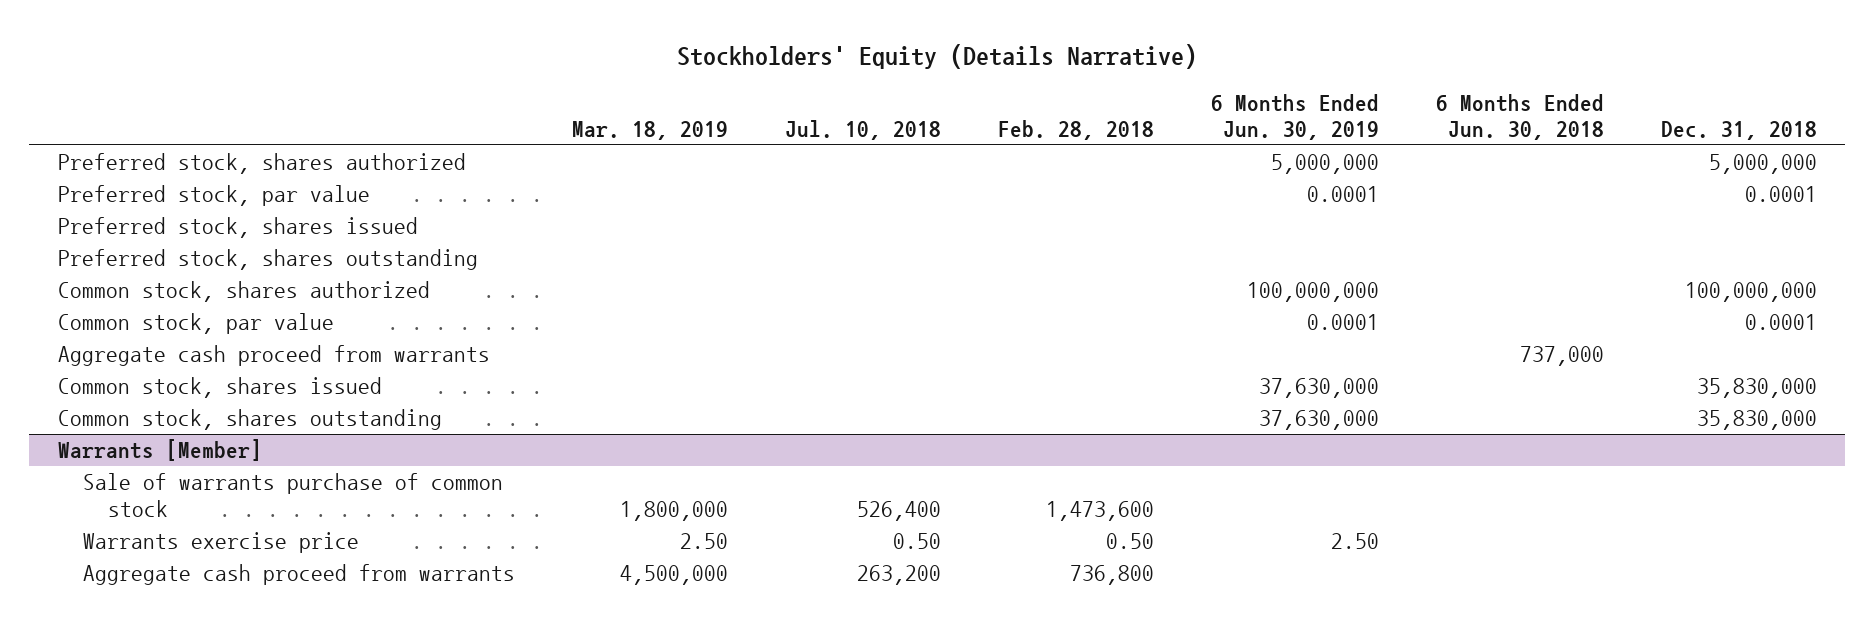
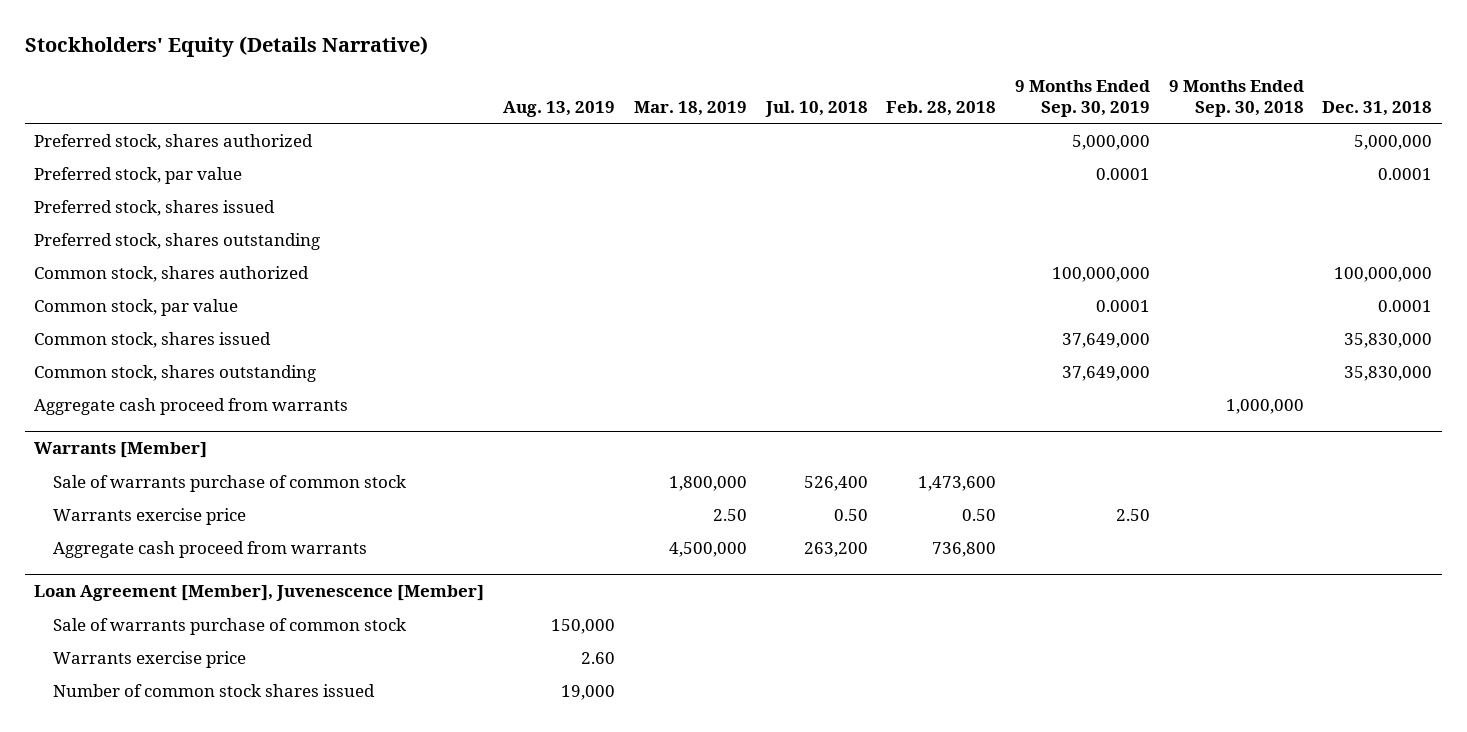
- | Mar. 18, 2019 | Jul. 10, 2018 | Feb. 28, 2018 | 6 Months Ended Jun. 30, 2019 | 6 Months Ended Jun. 30, 2018 | Dec. 31, 2018
+ | Aug. 13, 2019 | Mar. 18, 2019 | Jul. 10, 2018 | Feb. 28, 2018 | 9 Months Ended Sep. 30, 2019 | 9 Months Ended Sep. 30, 2018 | Dec. 31, 2018
moved down: Aggregate cash proceed from warrants | | | | | | 1,000,000 |
+ Loan Agreement [Member], Juvenescence [Member]
+ Sale of warrants purchase of common stock | 150,000 | | | | | |
+ Warrants exercise price | 2.60 | | | | | |
+ Number of common stock shares issued | 19,000 | | | | | |

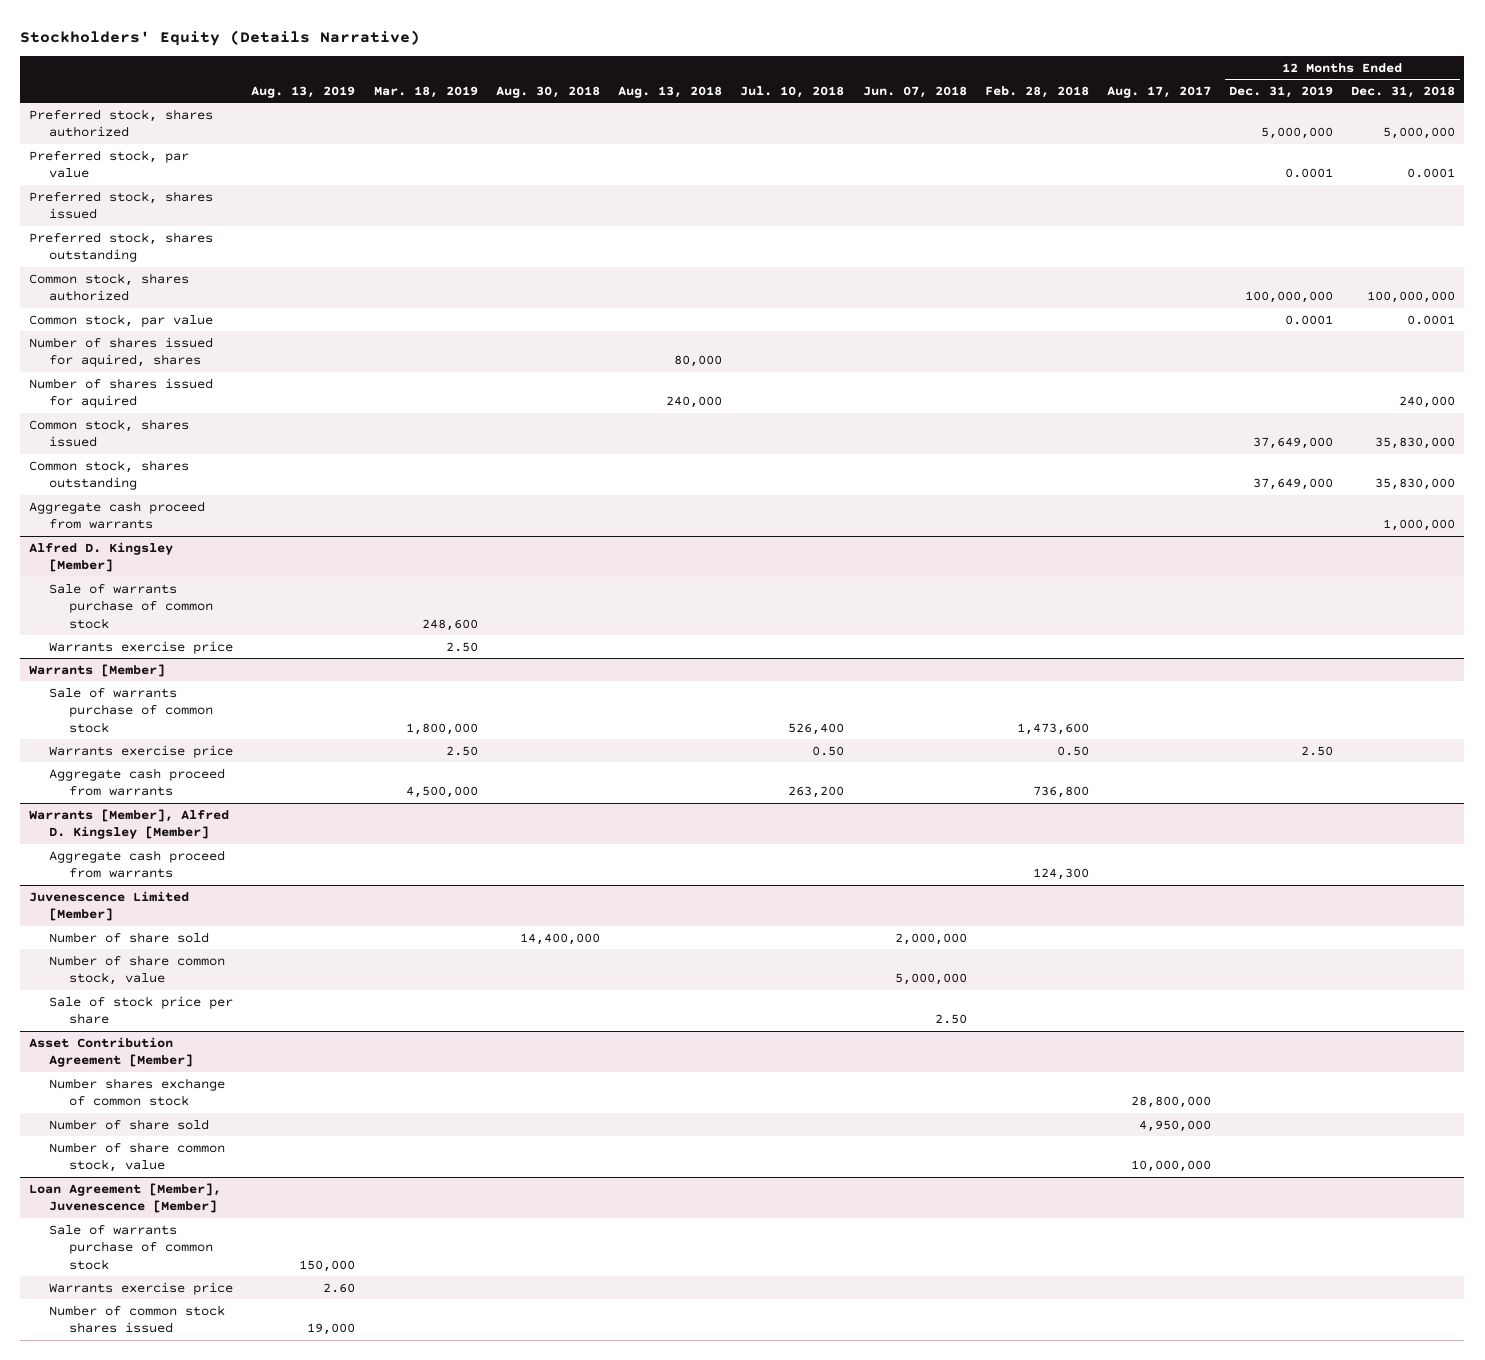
- | Aug. 13, 2019 | Mar. 18, 2019 | Jul. 10, 2018 | Feb. 28, 2018 | 9 Months Ended Sep. 30, 2019 | 9 Months Ended Sep. 30, 2018 | Dec. 31, 2018
+ | Aug. 13, 2019 | Mar. 18, 2019 | Aug. 30, 2018 | Aug. 13, 2018 | Jul. 10, 2018 | Jun. 07, 2018 | Feb. 28, 2018 | Aug. 17, 2017 | 12 Months Ended Dec. 31, 2019 | 12 Months Ended Dec. 31, 2018
+ Number of shares issued for aquired, shares | | | | 80,000 | | | | | |
+ Number of shares issued for aquired | | | | 240,000 | | | | | | 240,000
+ Alfred D. Kingsley [Member]
+ Sale of warrants purchase of common stock | | 248,600 | | | | | | | |
+ Warrants exercise price | | 2.50 | | | | | | | |
+ Warrants [Member], Alfred D. Kingsley [Member]
+ Aggregate cash proceed from warrants | | | | | | | 124,300 | | |
+ Juvenescence Limited [Member]
+ Number of share sold | | | 14,400,000 | | | 2,000,000 | | | |
+ Number of share common stock, value | | | | | | 5,000,000 | | | |
+ Sale of stock price per share | | | | | | 2.50 | | | |
+ Asset Contribution Agreement [Member]
+ Number shares exchange of common stock | | | | | | | | 28,800,000 | |
+ Number of share sold | | | | | | | | 4,950,000 | |
+ Number of share common stock, value | | | | | | | | 10,000,000 | |

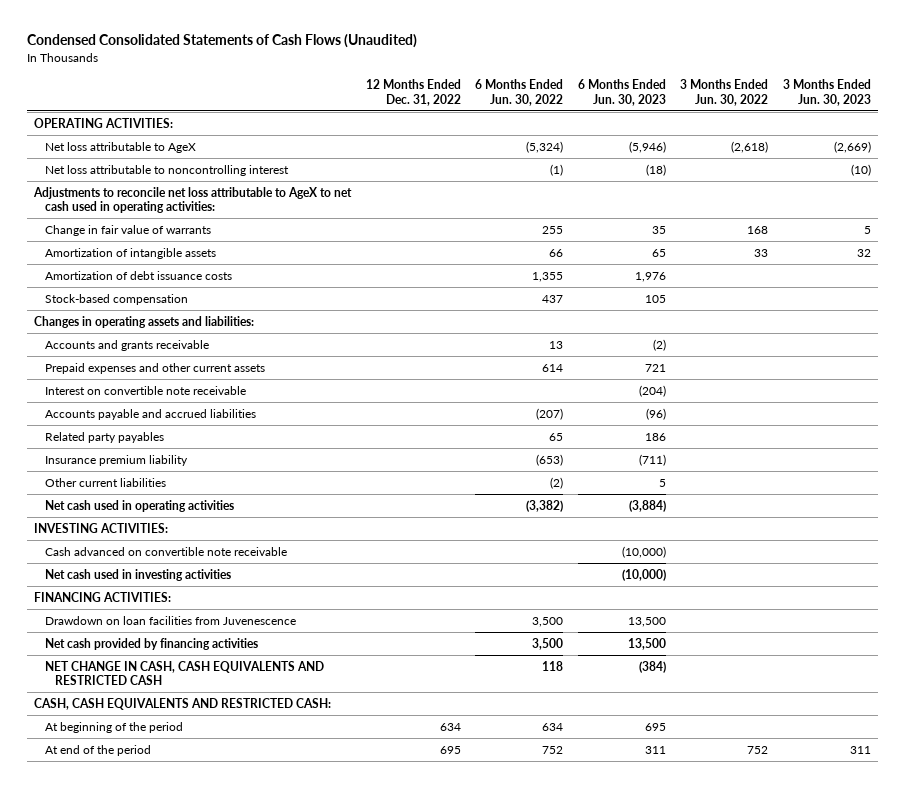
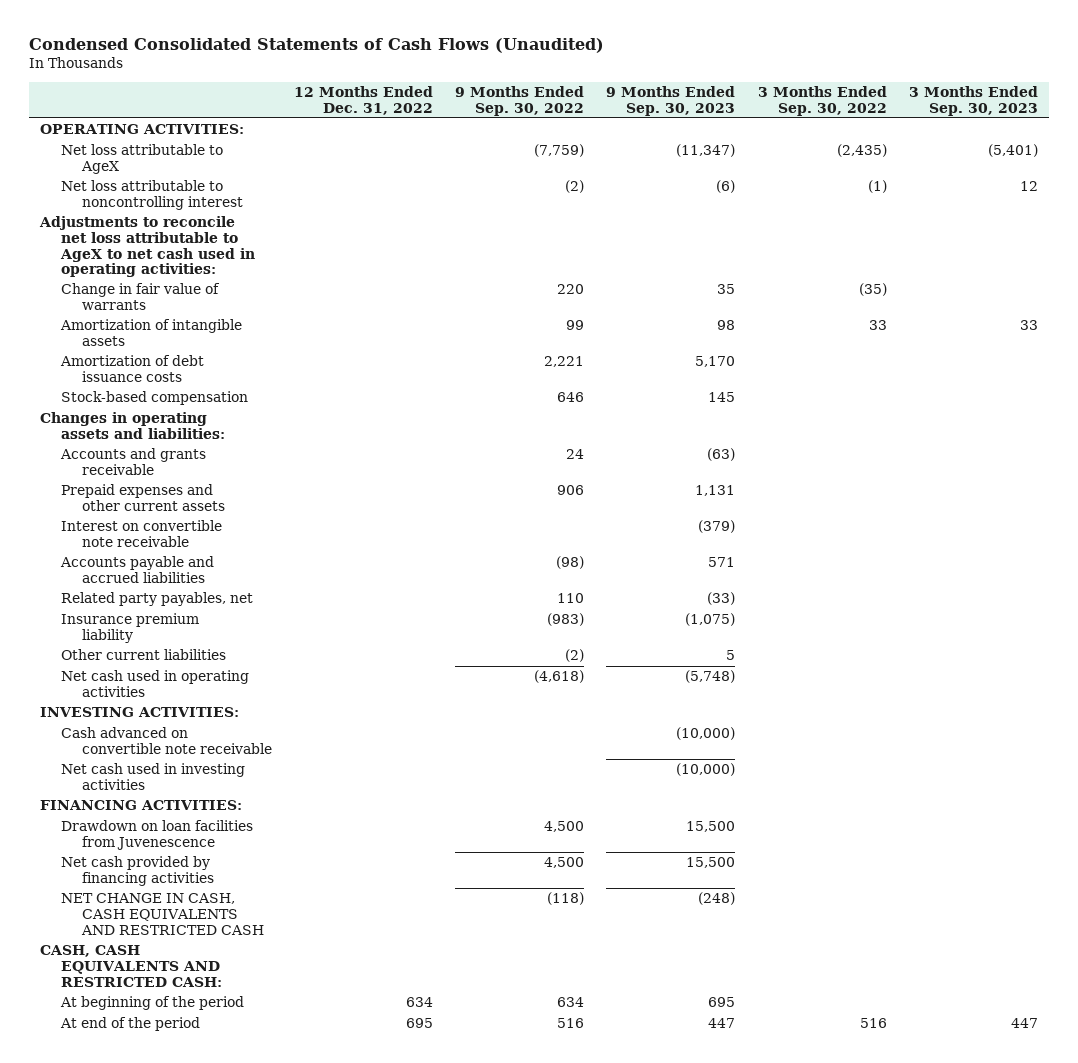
- | 12 Months Ended Dec. 31, 2022 | 6 Months Ended Jun. 30, 2022 | 6 Months Ended Jun. 30, 2023 | 3 Months Ended Jun. 30, 2022 | 3 Months Ended Jun. 30, 2023
+ | 12 Months Ended Dec. 31, 2022 | 9 Months Ended Sep. 30, 2022 | 9 Months Ended Sep. 30, 2023 | 3 Months Ended Sep. 30, 2022 | 3 Months Ended Sep. 30, 2023
- Related party payables | | 65 | 186 | |
+ Related party payables, net | | 110 | (33) | |

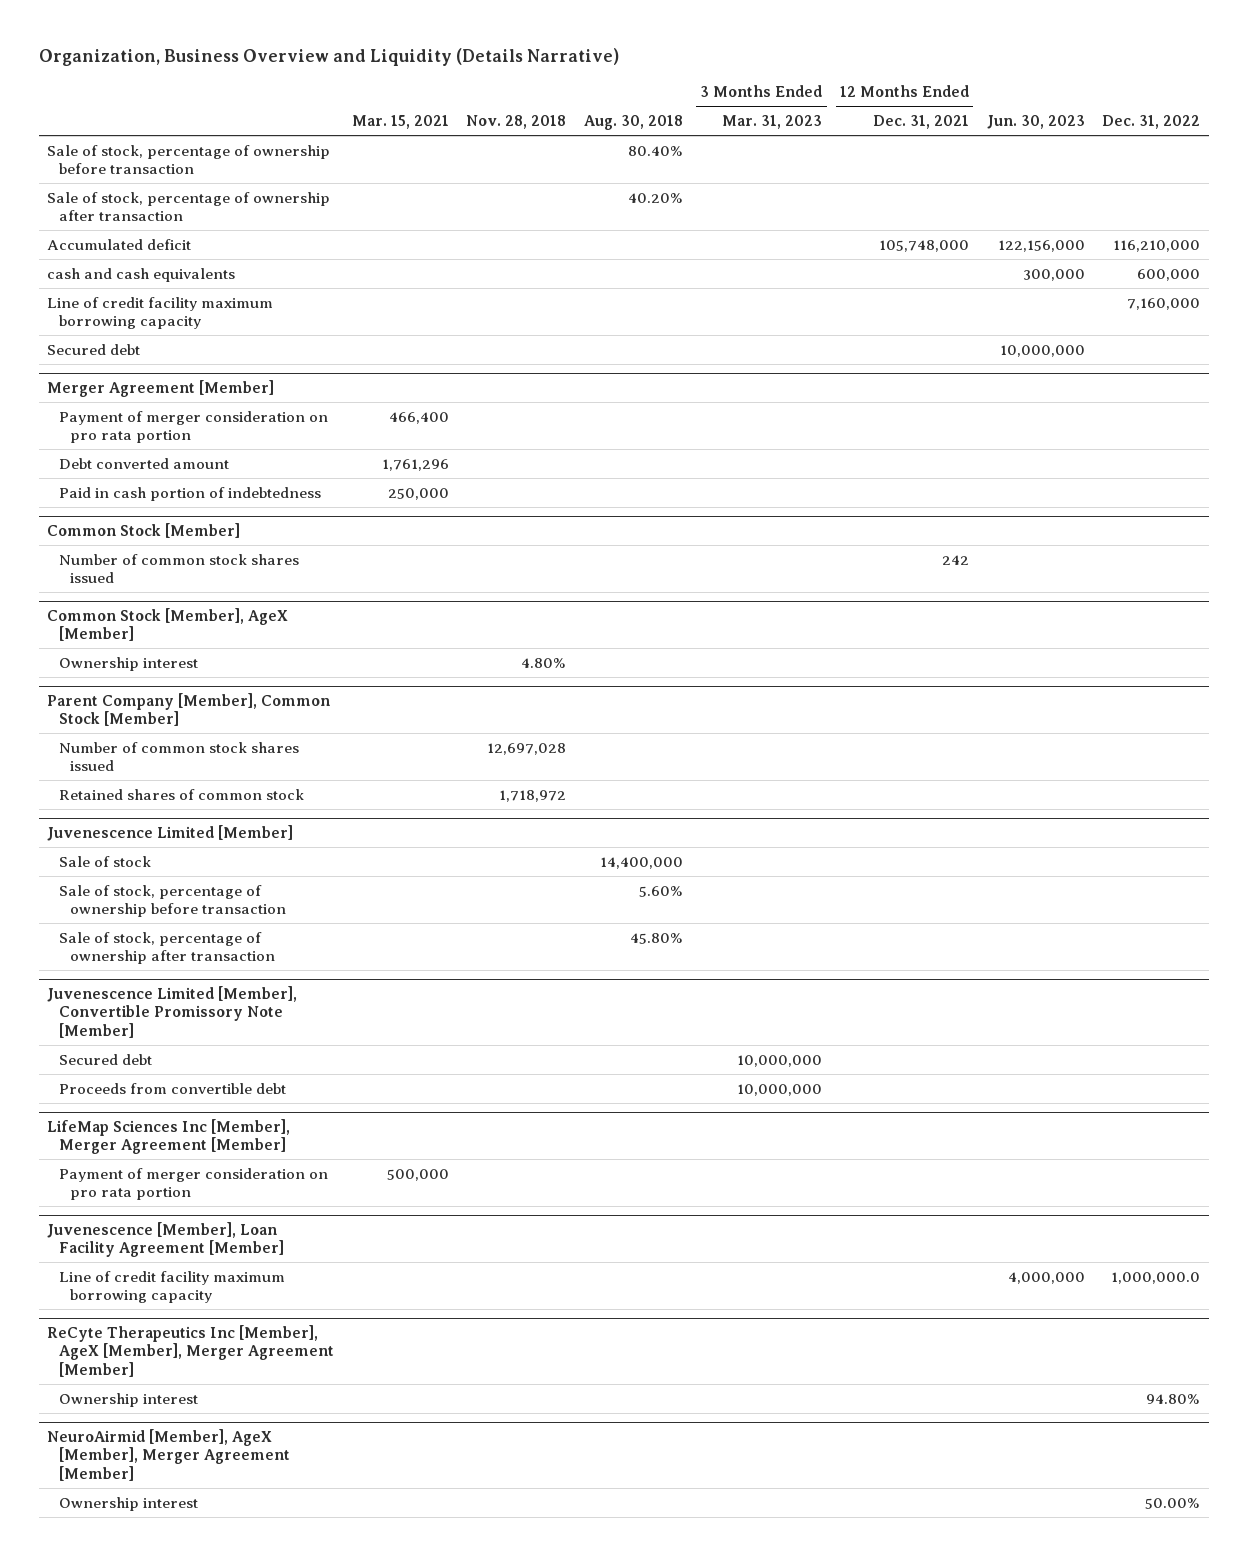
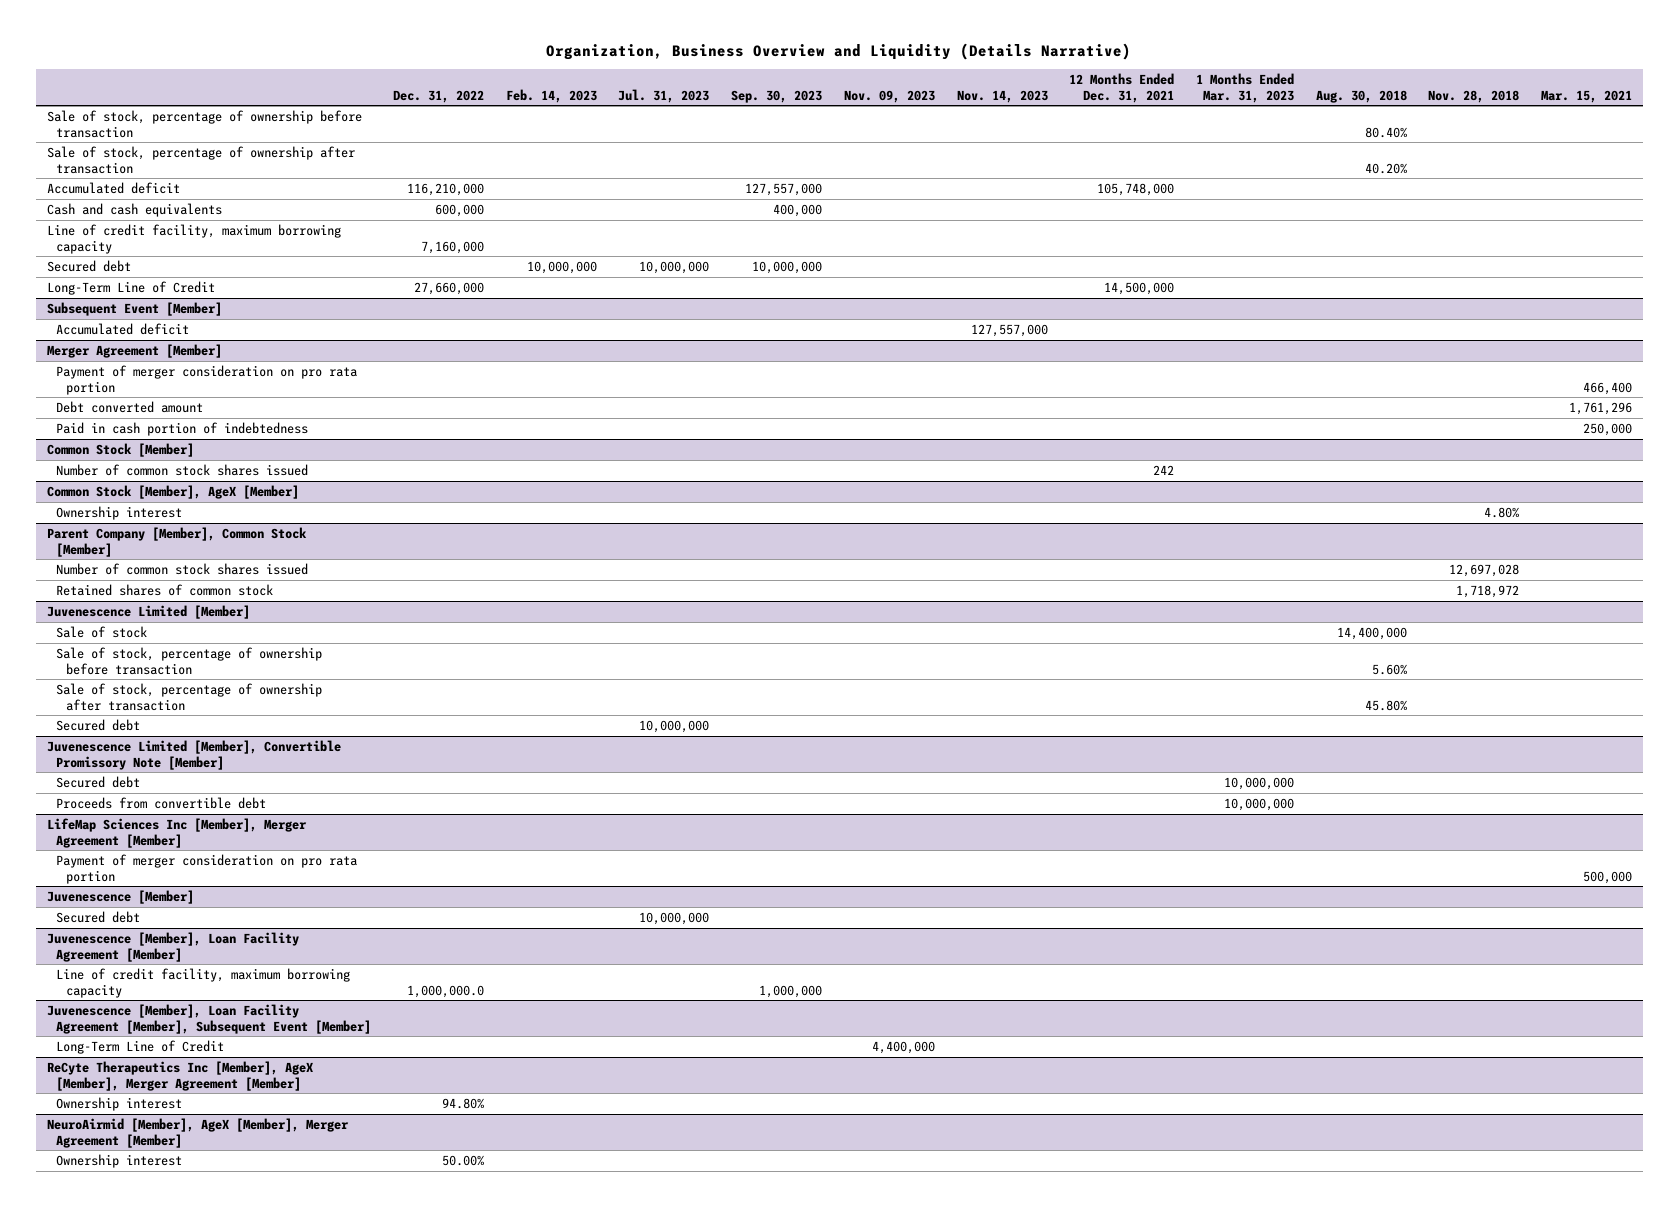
- | Mar. 15, 2021 | Nov. 28, 2018 | Aug. 30, 2018 | 3 Months Ended Mar. 31, 2023 | 12 Months Ended Dec. 31, 2021 | Jun. 30, 2023 | Dec. 31, 2022
+ | Dec. 31, 2022 | Feb. 14, 2023 | Jul. 31, 2023 | Sep. 30, 2023 | Nov. 09, 2023 | Nov. 14, 2023 | 12 Months Ended Dec. 31, 2021 | 1 Months Ended Mar. 31, 2023 | Aug. 30, 2018 | Nov. 28, 2018 | Mar. 15, 2021
- cash and cash equivalents | | | | | | 300,000 | 600,000
- Line of credit facility maximum borrowing capacity | | | | | | | 7,160,000
+ Cash and cash equivalents | 600,000 | | | 400,000 | | | | | | |
+ Line of credit facility, maximum borrowing capacity | 7,160,000 | | | | | | | | | |
+ Long-Term Line of Credit | 27,660,000 | | | | | | 14,500,000 | | | |
+ Subsequent Event [Member]
+ Accumulated deficit | | | | | | 127,557,000 | | | | |
@ Juvenescence Limited [Member]
+ Secured debt | | | 10,000,000 | | | | | | | |
+ Juvenescence [Member]
+ Secured debt | | | 10,000,000 | | | | | | | |
@ Juvenescence [Member], Loan Facility Agreement [Member]
- Line of credit facility maximum borrowing capacity | | | | | | 4,000,000 | 1,000,000.0
+ Line of credit facility, maximum borrowing capacity | 1,000,000.0 | | | 1,000,000 | | | | | | |
+ Juvenescence [Member], Loan Facility Agreement [Member], Subsequent Event [Member]
+ Long-Term Line of Credit | | | | | 4,400,000 | | | | | |

